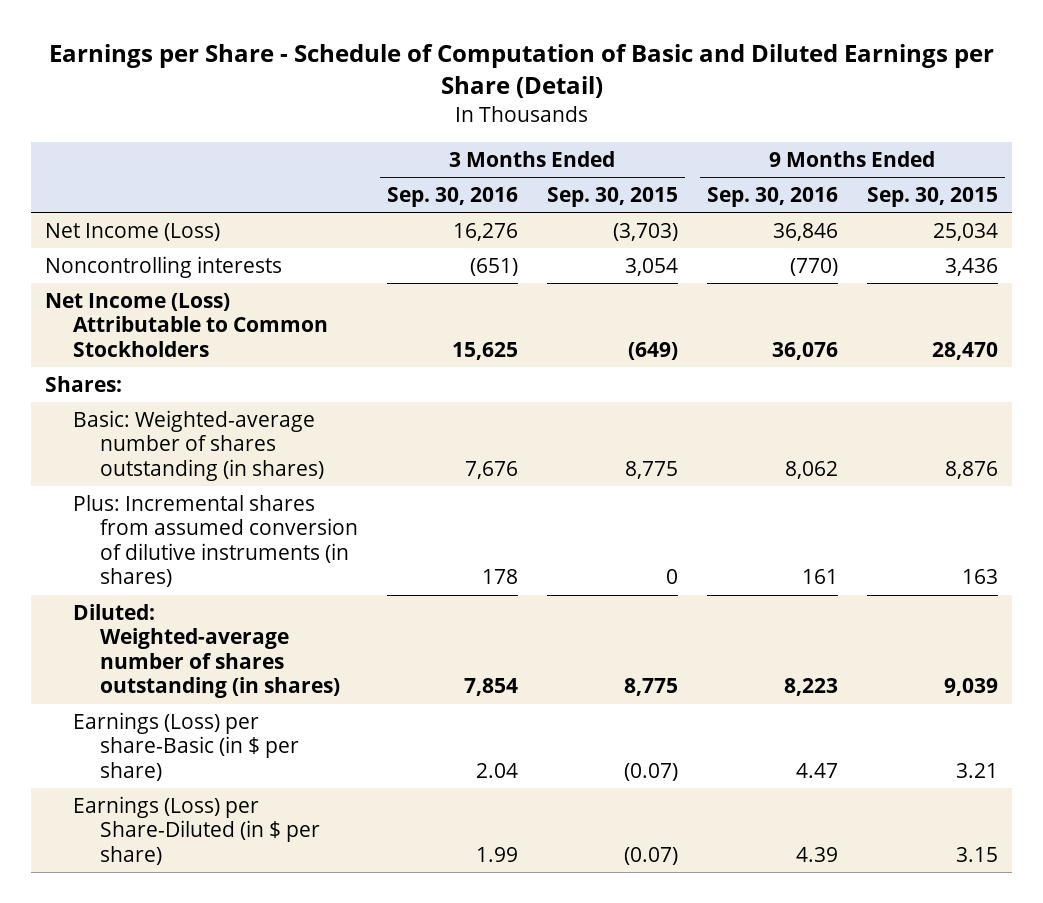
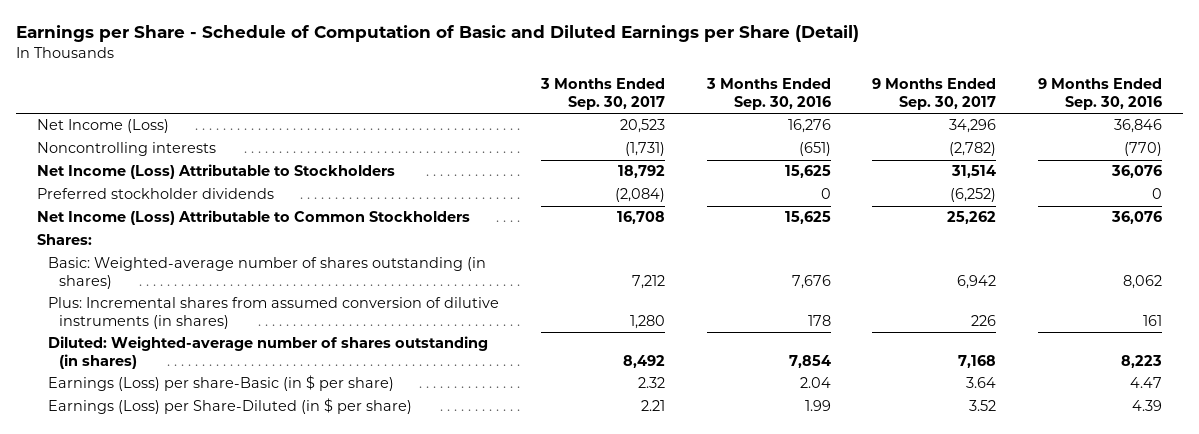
- | 3 Months Ended Sep. 30, 2016 | 3 Months Ended Sep. 30, 2015 | 9 Months Ended Sep. 30, 2016 | 9 Months Ended Sep. 30, 2015
+ | 3 Months Ended Sep. 30, 2017 | 3 Months Ended Sep. 30, 2016 | 9 Months Ended Sep. 30, 2017 | 9 Months Ended Sep. 30, 2016
+ Net Income (Loss) Attributable to Stockholders | 18,792 | 15,625 | 31,514 | 36,076
+ Preferred stockholder dividends | (2,084) | 0 | (6,252) | 0

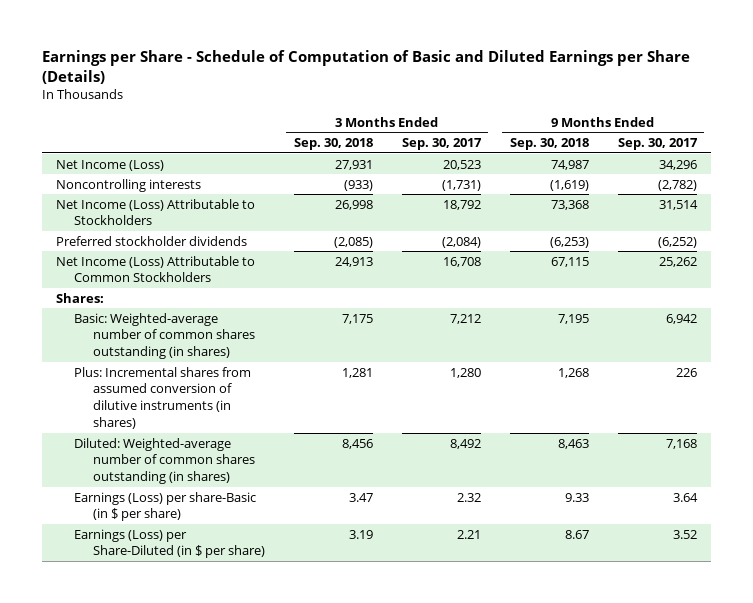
- Earnings per Share - Schedule of Computation of Basic and Diluted Earnings per Share (Detail)
+ Earnings per Share - Schedule of Computation of Basic and Diluted Earnings per Share (Details)
- | 3 Months Ended Sep. 30, 2017 | 3 Months Ended Sep. 30, 2016 | 9 Months Ended Sep. 30, 2017 | 9 Months Ended Sep. 30, 2016
+ | 3 Months Ended Sep. 30, 2018 | 3 Months Ended Sep. 30, 2017 | 9 Months Ended Sep. 30, 2018 | 9 Months Ended Sep. 30, 2017
- Basic: Weighted-average number of shares outstanding (in shares) | 7,212 | 7,676 | 6,942 | 8,062
+ Basic: Weighted-average number of common shares outstanding (in shares) | 7,175 | 7,212 | 7,195 | 6,942
- Diluted: Weighted-average number of shares outstanding (in shares) | 8,492 | 7,854 | 7,168 | 8,223
+ Diluted: Weighted-average number of common shares outstanding (in shares) | 8,456 | 8,492 | 8,463 | 7,168

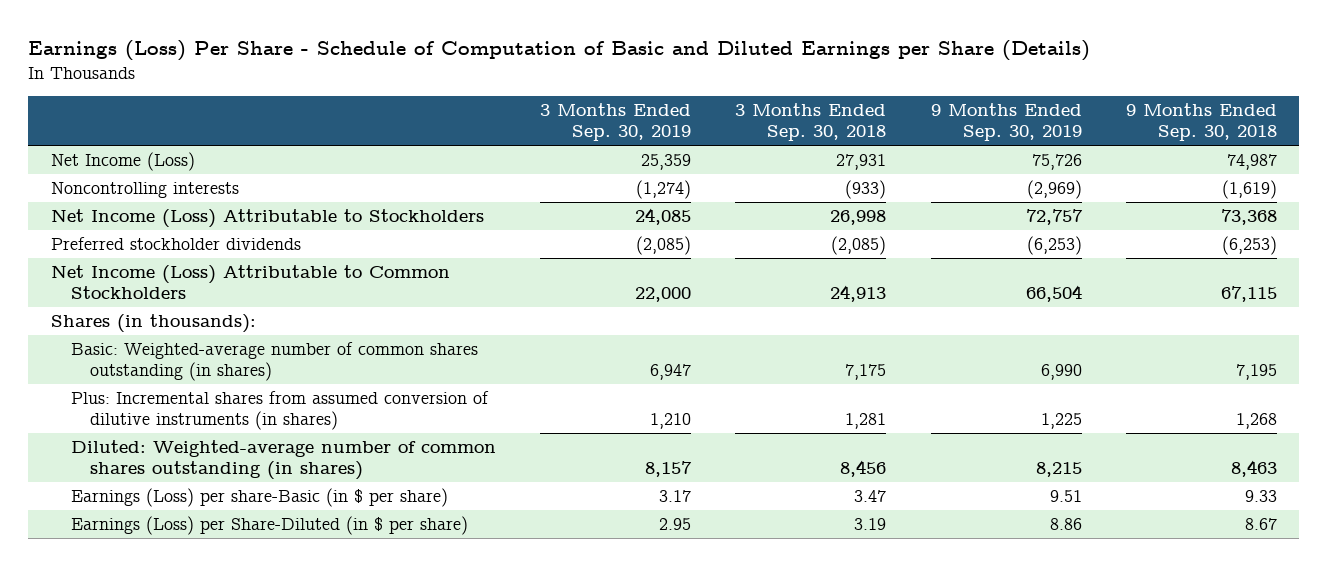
- Earnings per Share - Schedule of Computation of Basic and Diluted Earnings per Share (Details)
+ Earnings (Loss) Per Share - Schedule of Computation of Basic and Diluted Earnings per Share (Details)
- | 3 Months Ended Sep. 30, 2018 | 3 Months Ended Sep. 30, 2017 | 9 Months Ended Sep. 30, 2018 | 9 Months Ended Sep. 30, 2017
+ | 3 Months Ended Sep. 30, 2019 | 3 Months Ended Sep. 30, 2018 | 9 Months Ended Sep. 30, 2019 | 9 Months Ended Sep. 30, 2018
- Shares:
+ Shares (in thousands):

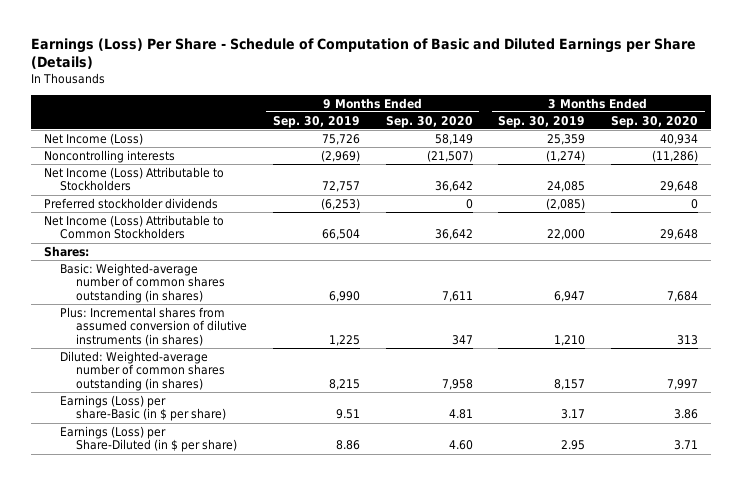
- | 3 Months Ended Sep. 30, 2019 | 3 Months Ended Sep. 30, 2018 | 9 Months Ended Sep. 30, 2019 | 9 Months Ended Sep. 30, 2018
+ | 9 Months Ended Sep. 30, 2019 | 9 Months Ended Sep. 30, 2020 | 3 Months Ended Sep. 30, 2019 | 3 Months Ended Sep. 30, 2020
- Shares (in thousands):
+ Shares:

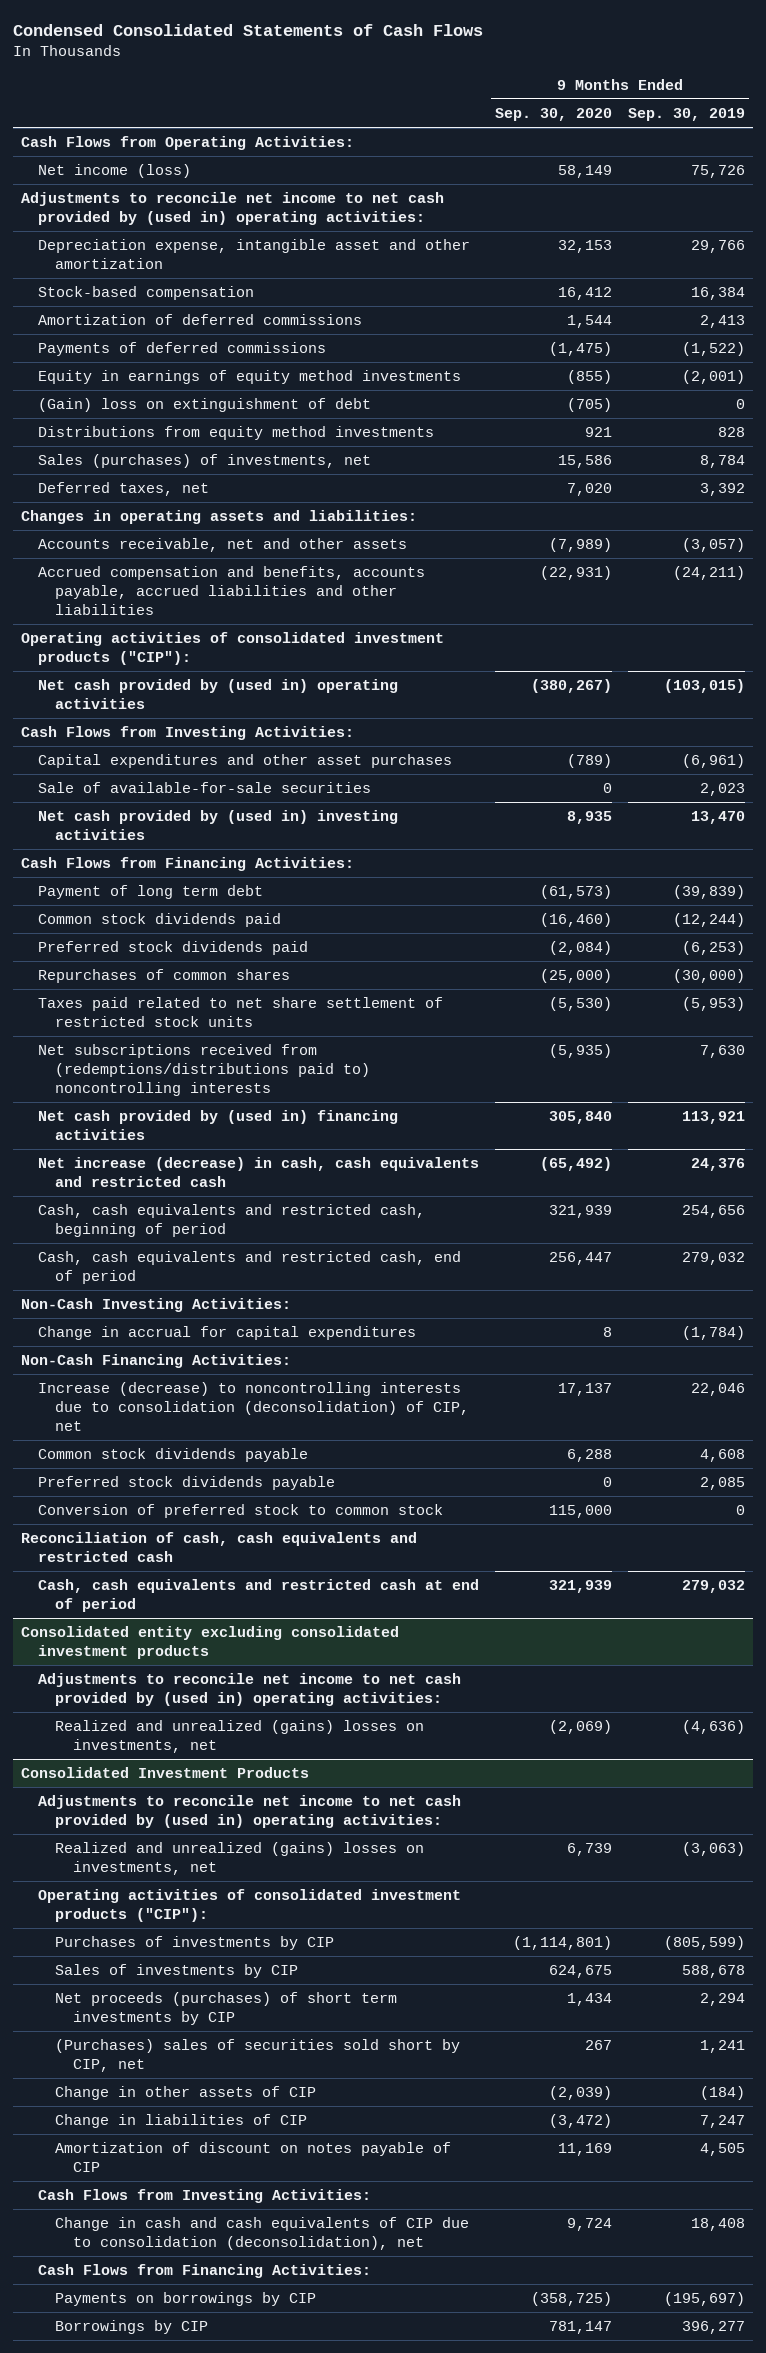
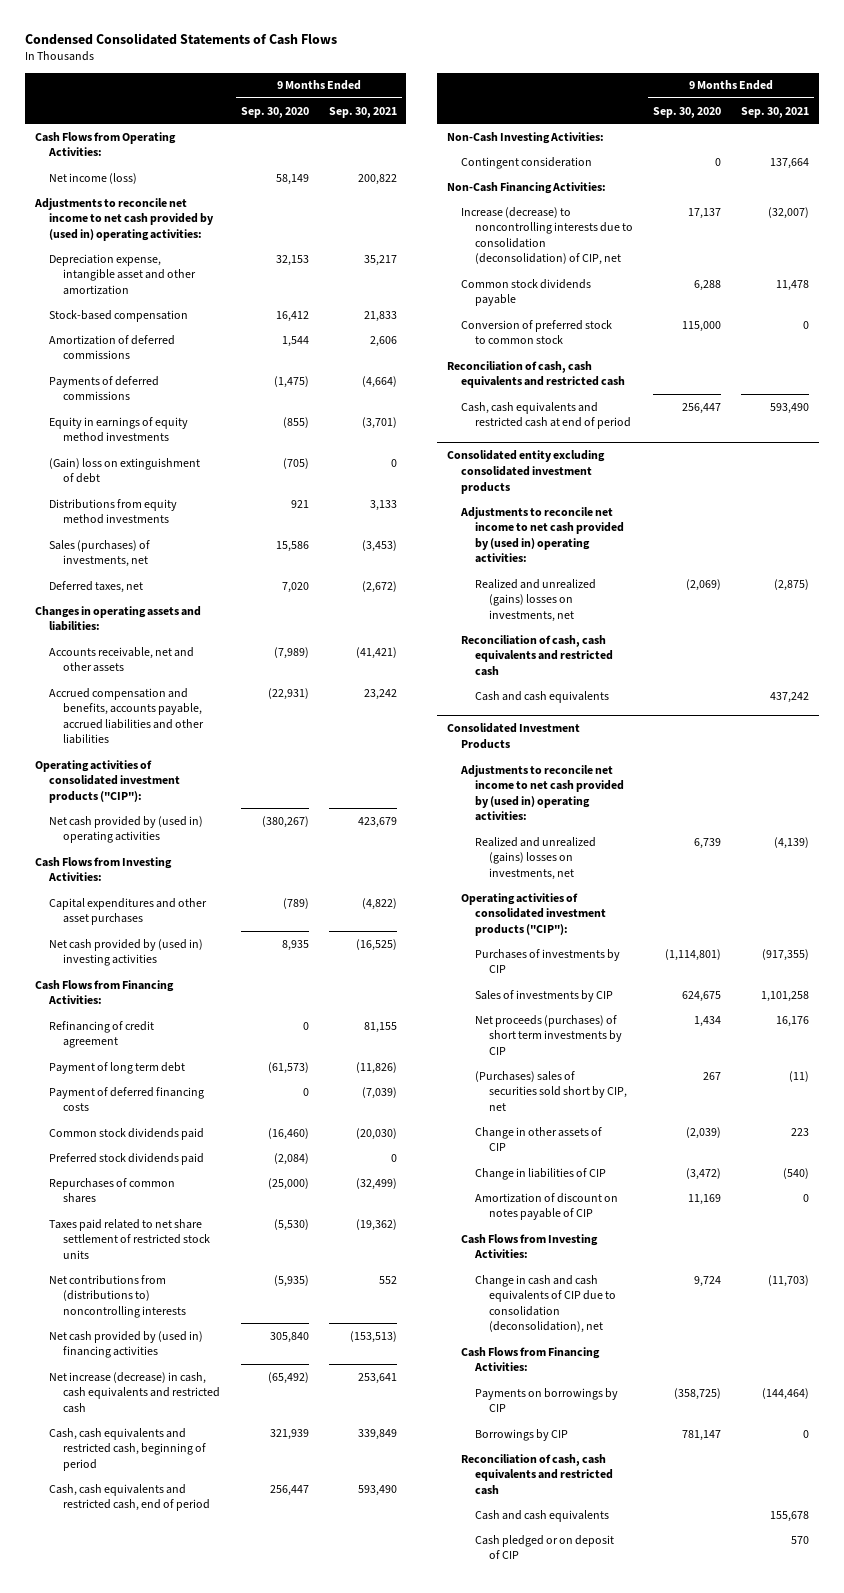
- | 9 Months Ended Sep. 30, 2020 | 9 Months Ended Sep. 30, 2019
+ | 9 Months Ended Sep. 30, 2020 | 9 Months Ended Sep. 30, 2021
- Sale of available-for-sale securities | 0 | 2,023
+ Refinancing of credit agreement | 0 | 81,155
+ Payment of deferred financing costs | 0 | (7,039)
- Net subscriptions received from (redemptions/distributions paid to) noncontrolling interests | (5,935) | 7,630
+ Net contributions from (distributions to) noncontrolling interests | (5,935) | 552
- Change in accrual for capital expenditures | 8 | (1,784)
+ Contingent consideration | 0 | 137,664
- Preferred stock dividends payable | 0 | 2,085
- Cash, cash equivalents and restricted cash at end of period | 321,939 | 279,032
+ Cash, cash equivalents and restricted cash at end of period | 256,447 | 593,490
@ Consolidated entity excluding consolidated investment products
+ Reconciliation of cash, cash equivalents and restricted cash
+ Cash and cash equivalents | | 437,242
@ Consolidated Investment Products
+ Reconciliation of cash, cash equivalents and restricted cash
+ Cash and cash equivalents | | 155,678
+ Cash pledged or on deposit of CIP | | 570

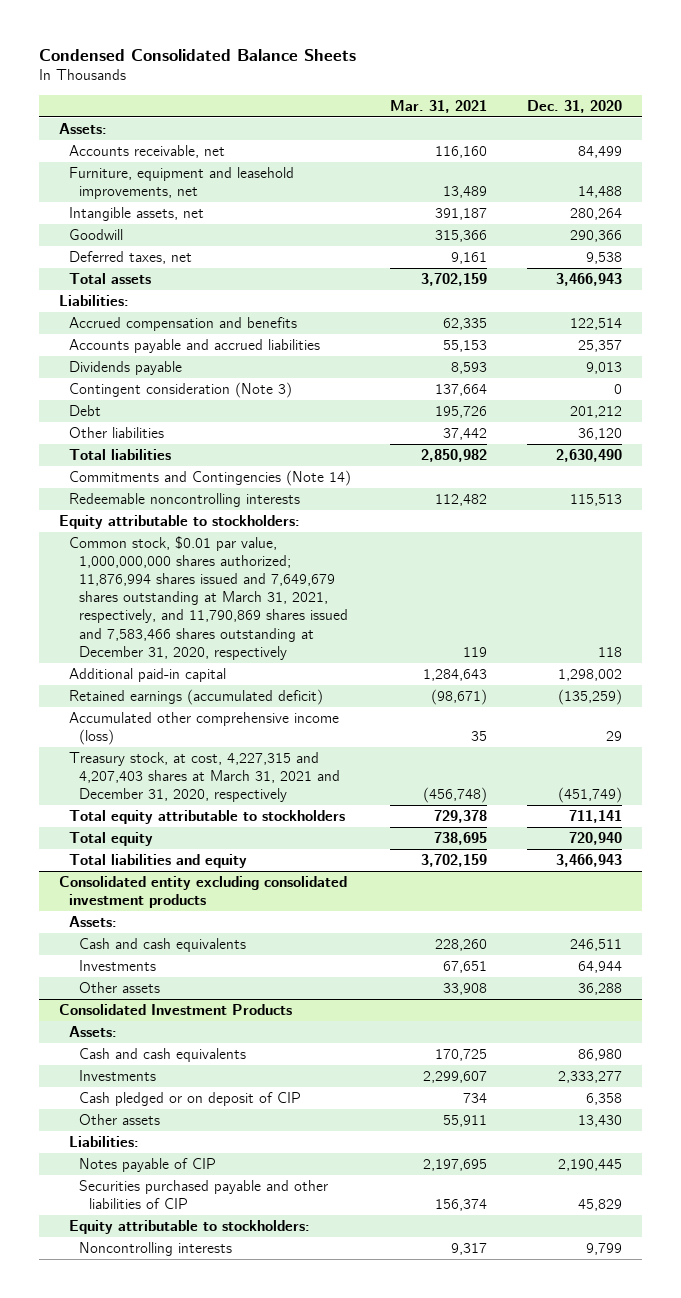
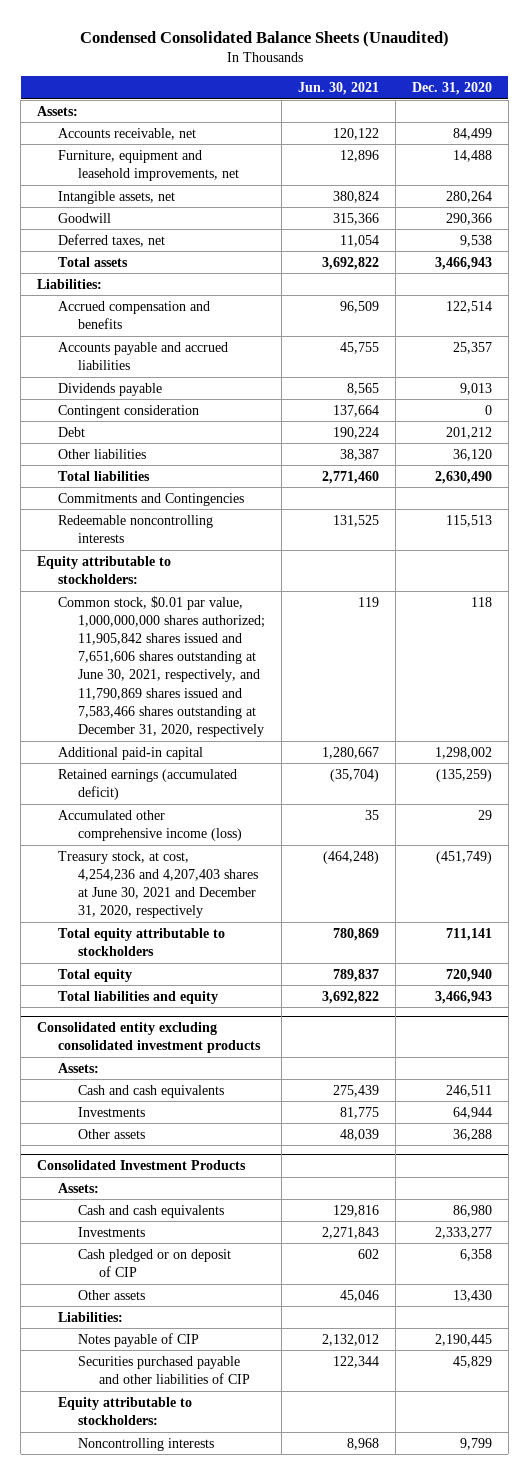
- Condensed Consolidated Balance Sheets
+ Condensed Consolidated Balance Sheets (Unaudited)
- | Mar. 31, 2021 | Dec. 31, 2020
+ | Jun. 30, 2021 | Dec. 31, 2020
- Contingent consideration (Note 3) | 137,664 | 0
+ Contingent consideration | 137,664 | 0
- Commitments and Contingencies (Note 14)
+ Commitments and Contingencies
- Common stock, $0.01 par value, 1,000,000,000 shares authorized; 11,876,994 shares issued and 7,649,679 shares outstanding at March 31, 2021, respectively, and 11,790,869 shares issued and 7,583,466 shares outstanding at December 31, 2020, respectively | 119 | 118
+ Common stock, $0.01 par value, 1,000,000,000 shares authorized; 11,905,842 shares issued and 7,651,606 shares outstanding at June 30, 2021, respectively, and 11,790,869 shares issued and 7,583,466 shares outstanding at December 31, 2020, respectively | 119 | 118
- Treasury stock, at cost, 4,227,315 and 4,207,403 shares at March 31, 2021 and December 31, 2020, respectively | (456,748) | (451,749)
+ Treasury stock, at cost, 4,254,236 and 4,207,403 shares at June 30, 2021 and December 31, 2020, respectively | (464,248) | (451,749)

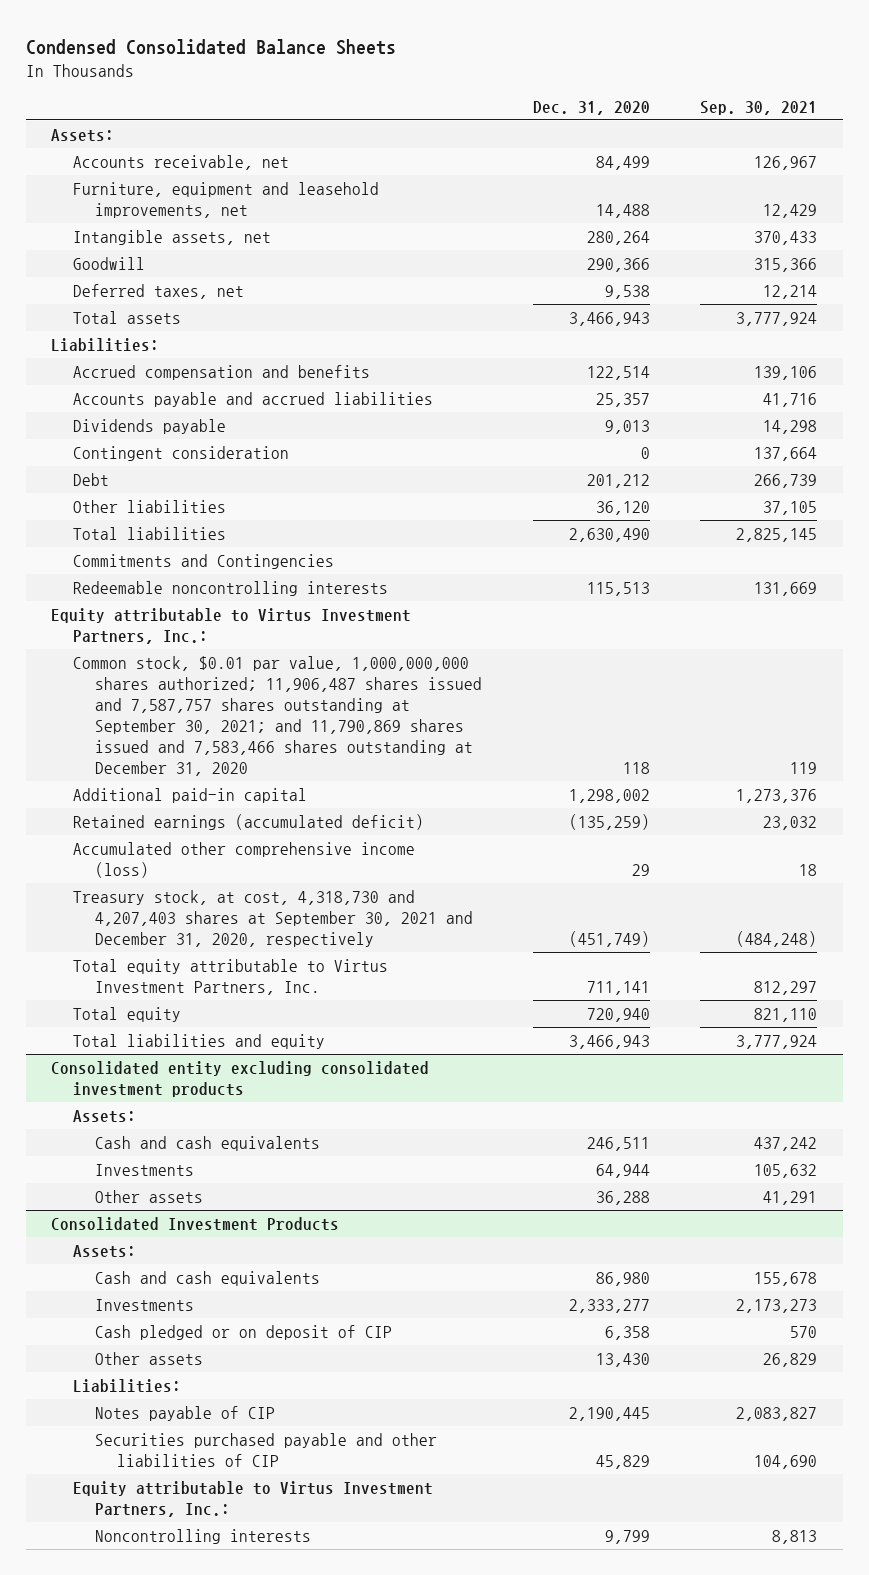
- Condensed Consolidated Balance Sheets (Unaudited)
+ Condensed Consolidated Balance Sheets
- | Jun. 30, 2021 | Dec. 31, 2020
+ | Dec. 31, 2020 | Sep. 30, 2021
- Equity attributable to stockholders:
- Common stock, $0.01 par value, 1,000,000,000 shares authorized; 11,905,842 shares issued and 7,651,606 shares outstanding at June 30, 2021, respectively, and 11,790,869 shares issued and 7,583,466 shares outstanding at December 31, 2020, respectively | 119 | 118
+ Equity attributable to Virtus Investment Partners, Inc.:
+ Common stock, $0.01 par value, 1,000,000,000 shares authorized; 11,906,487 shares issued and 7,587,757 shares outstanding at September 30, 2021; and 11,790,869 shares issued and 7,583,466 shares outstanding at December 31, 2020 | 118 | 119
- Treasury stock, at cost, 4,254,236 and 4,207,403 shares at June 30, 2021 and December 31, 2020, respectively | (464,248) | (451,749)
- Total equity attributable to stockholders | 780,869 | 711,141
+ Treasury stock, at cost, 4,318,730 and 4,207,403 shares at September 30, 2021 and December 31, 2020, respectively | (451,749) | (484,248)
+ Total equity attributable to Virtus Investment Partners, Inc. | 711,141 | 812,297
@ Consolidated Investment Products
- Equity attributable to stockholders:
+ Equity attributable to Virtus Investment Partners, Inc.:

